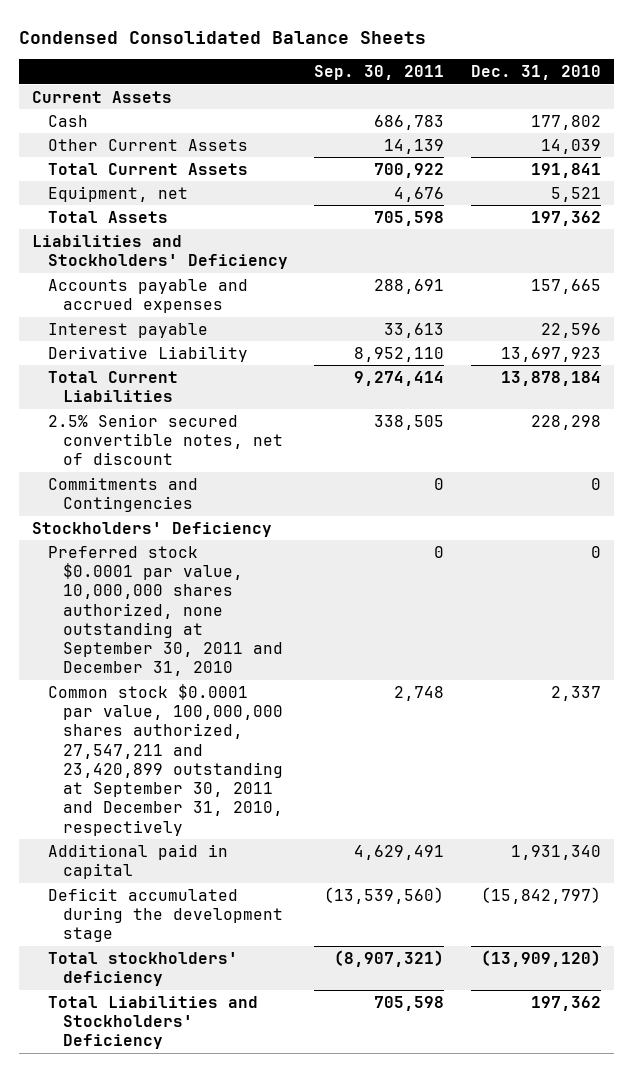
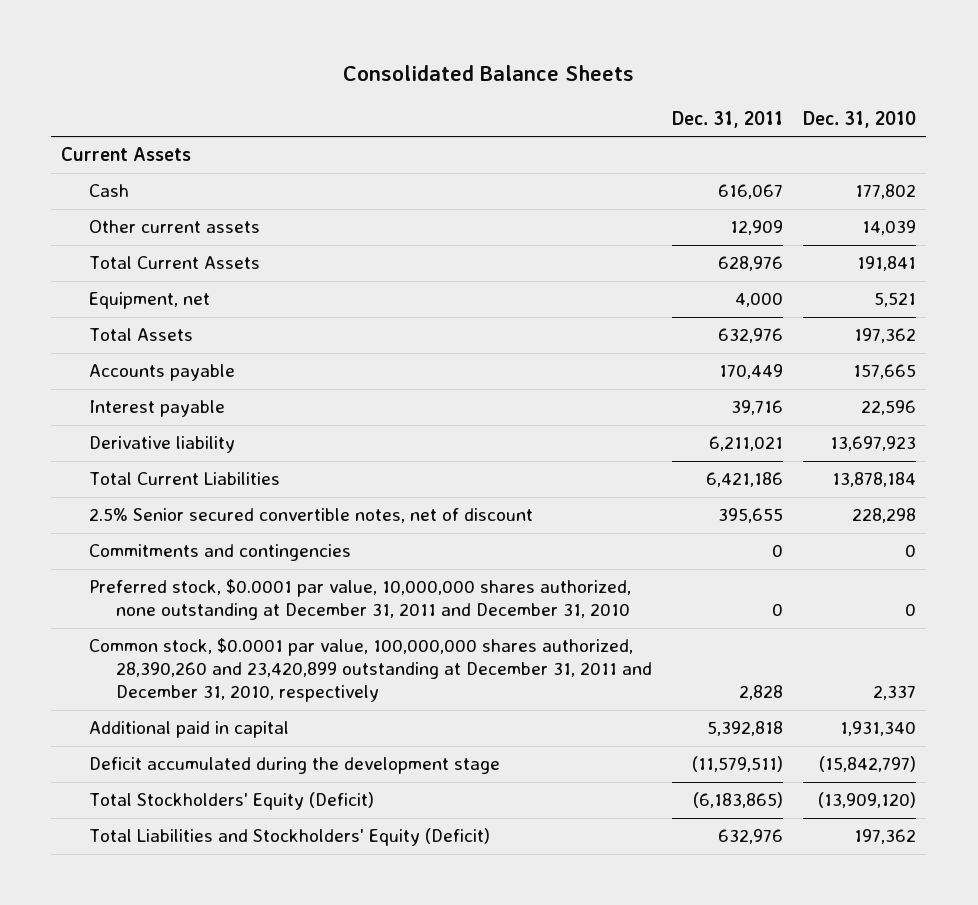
- Condensed Consolidated Balance Sheets
+ Consolidated Balance Sheets
- | Sep. 30, 2011 | Dec. 31, 2010
+ | Dec. 31, 2011 | Dec. 31, 2010
- Other Current Assets | 14,139 | 14,039
+ Other current assets | 12,909 | 14,039
- Liabilities and Stockholders' Deficiency
- Accounts payable and accrued expenses | 288,691 | 157,665
+ Accounts payable | 170,449 | 157,665
- Derivative Liability | 8,952,110 | 13,697,923
+ Derivative liability | 6,211,021 | 13,697,923
- Commitments and Contingencies | 0 | 0
- Stockholders' Deficiency
- Preferred stock $0.0001 par value, 10,000,000 shares authorized, none outstanding at September 30, 2011 and December 31, 2010 | 0 | 0
- Common stock $0.0001 par value, 100,000,000 shares authorized, 27,547,211 and 23,420,899 outstanding at September 30, 2011 and December 31, 2010, respectively | 2,748 | 2,337
+ Commitments and contingencies | 0 | 0
+ Preferred stock, $0.0001 par value, 10,000,000 shares authorized, none outstanding at December 31, 2011 and December 31, 2010 | 0 | 0
+ Common stock, $0.0001 par value, 100,000,000 shares authorized, 28,390,260 and 23,420,899 outstanding at December 31, 2011 and December 31, 2010, respectively | 2,828 | 2,337
- Total stockholders' deficiency | (8,907,321) | (13,909,120)
- Total Liabilities and Stockholders' Deficiency | 705,598 | 197,362
+ Total Stockholders' Equity (Deficit) | (6,183,865) | (13,909,120)
+ Total Liabilities and Stockholders' Equity (Deficit) | 632,976 | 197,362

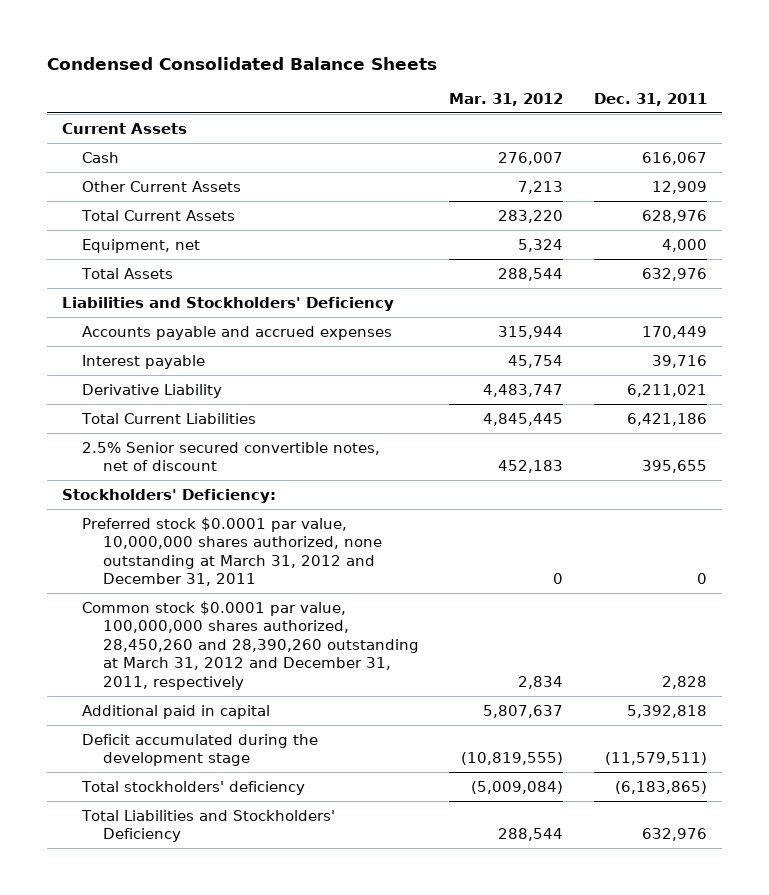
- Consolidated Balance Sheets
+ Condensed Consolidated Balance Sheets
- | Dec. 31, 2011 | Dec. 31, 2010
+ | Mar. 31, 2012 | Dec. 31, 2011
- Other current assets | 12,909 | 14,039
+ Other Current Assets | 7,213 | 12,909
- Accounts payable | 170,449 | 157,665
+ Liabilities and Stockholders' Deficiency
+ Accounts payable and accrued expenses | 315,944 | 170,449
- Derivative liability | 6,211,021 | 13,697,923
+ Derivative Liability | 4,483,747 | 6,211,021
- Commitments and contingencies | 0 | 0
- Preferred stock, $0.0001 par value, 10,000,000 shares authorized, none outstanding at December 31, 2011 and December 31, 2010 | 0 | 0
- Common stock, $0.0001 par value, 100,000,000 shares authorized, 28,390,260 and 23,420,899 outstanding at December 31, 2011 and December 31, 2010, respectively | 2,828 | 2,337
+ Stockholders' Deficiency:
+ Preferred stock $0.0001 par value, 10,000,000 shares authorized, none outstanding at March 31, 2012 and December 31, 2011 | 0 | 0
+ Common stock $0.0001 par value, 100,000,000 shares authorized, 28,450,260 and 28,390,260 outstanding at March 31, 2012 and December 31, 2011, respectively | 2,834 | 2,828
- Total Stockholders' Equity (Deficit) | (6,183,865) | (13,909,120)
- Total Liabilities and Stockholders' Equity (Deficit) | 632,976 | 197,362
+ Total stockholders' deficiency | (5,009,084) | (6,183,865)
+ Total Liabilities and Stockholders' Deficiency | 288,544 | 632,976

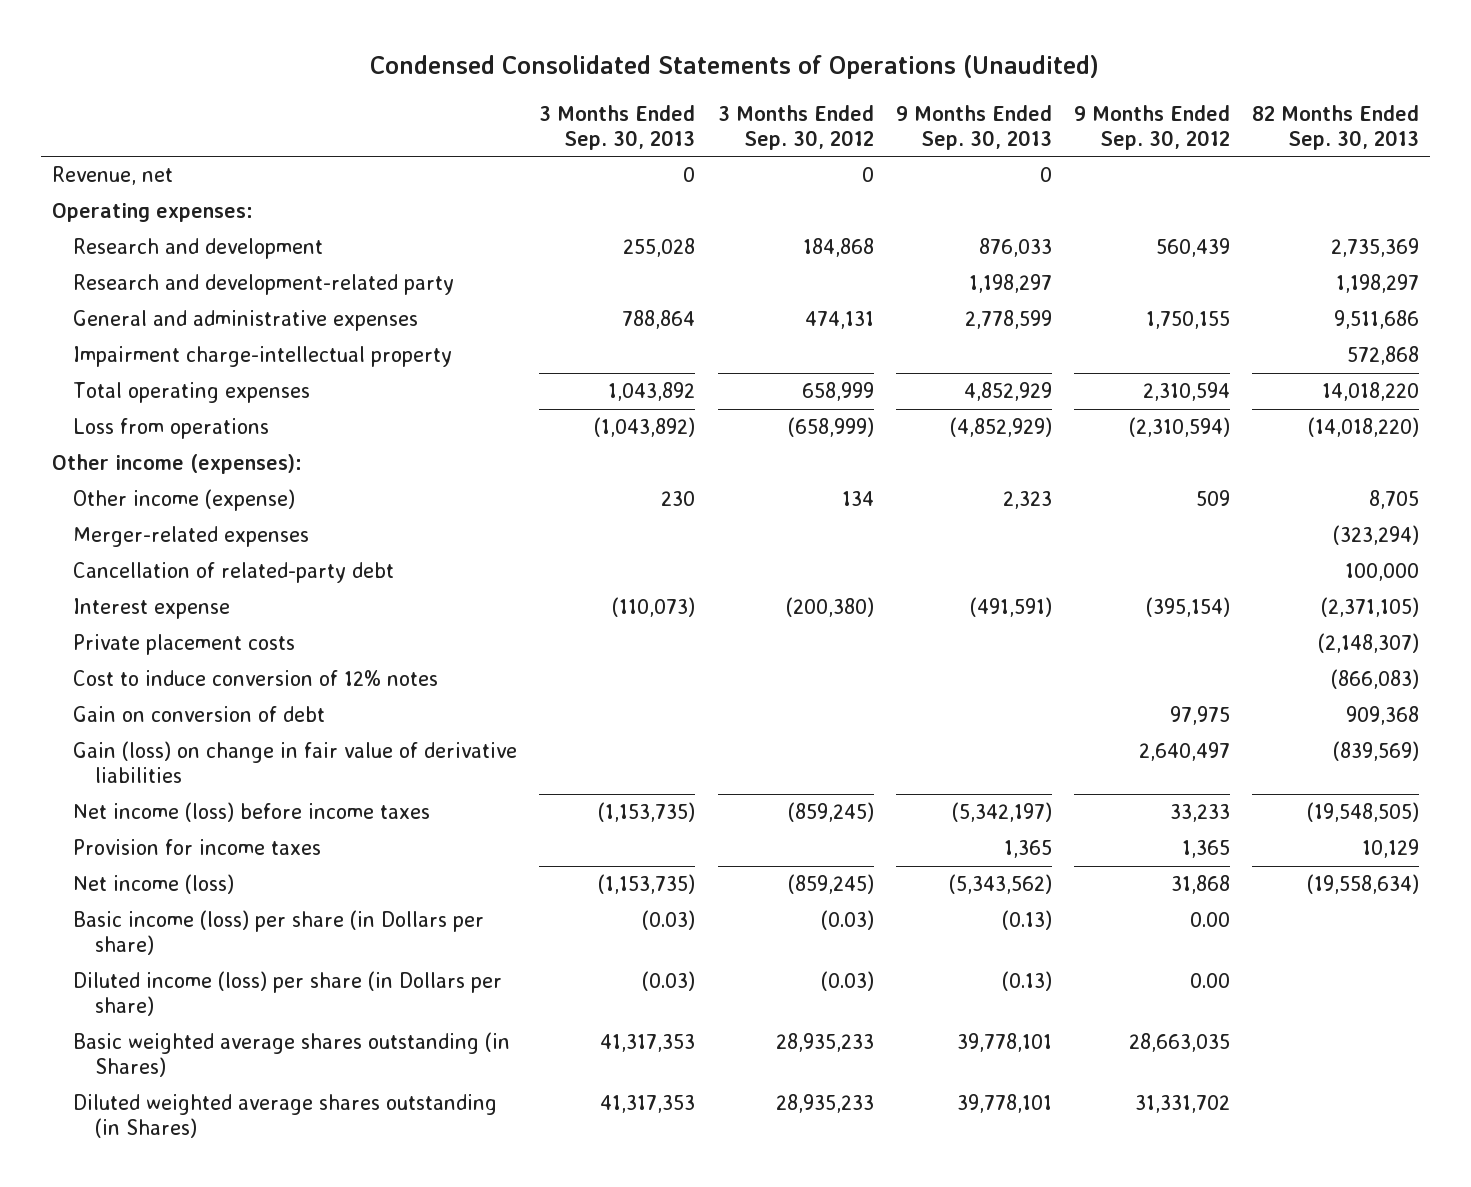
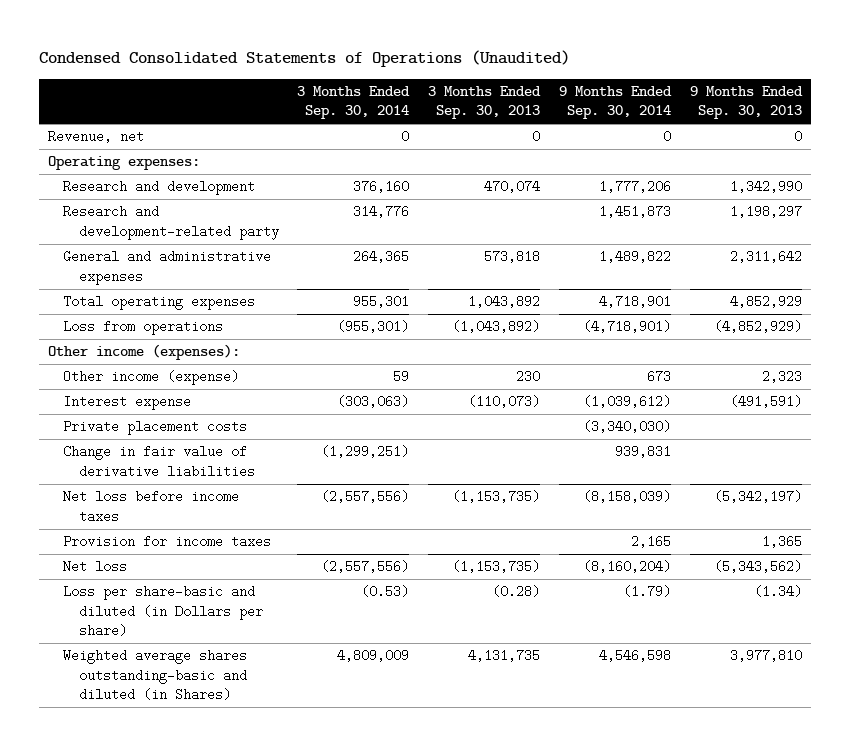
- | 3 Months Ended Sep. 30, 2013 | 3 Months Ended Sep. 30, 2012 | 9 Months Ended Sep. 30, 2013 | 9 Months Ended Sep. 30, 2012 | 82 Months Ended Sep. 30, 2013
+ | 3 Months Ended Sep. 30, 2014 | 3 Months Ended Sep. 30, 2013 | 9 Months Ended Sep. 30, 2014 | 9 Months Ended Sep. 30, 2013
- Research and development | 255,028 | 184,868 | 876,033 | 560,439 | 2,735,369
+ Research and development | 376,160 | 470,074 | 1,777,206 | 1,342,990
- General and administrative expenses | 788,864 | 474,131 | 2,778,599 | 1,750,155 | 9,511,686
- Impairment charge-intellectual property | | | | | 572,868
+ General and administrative expenses | 264,365 | 573,818 | 1,489,822 | 2,311,642
- Merger-related expenses | | | | | (323,294)
- Cancellation of related-party debt | | | | | 100,000
- Cost to induce conversion of 12% notes | | | | | (866,083)
- Gain on conversion of debt | | | | 97,975 | 909,368
- Gain (loss) on change in fair value of derivative liabilities | | | | 2,640,497 | (839,569)
- Net income (loss) before income taxes | (1,153,735) | (859,245) | (5,342,197) | 33,233 | (19,548,505)
+ Change in fair value of derivative liabilities | (1,299,251) | | 939,831 |
+ Net loss before income taxes | (2,557,556) | (1,153,735) | (8,158,039) | (5,342,197)
- Net income (loss) | (1,153,735) | (859,245) | (5,343,562) | 31,868 | (19,558,634)
- Basic income (loss) per share (in Dollars per share) | (0.03) | (0.03) | (0.13) | 0.00 |
- Diluted income (loss) per share (in Dollars per share) | (0.03) | (0.03) | (0.13) | 0.00 |
- Basic weighted average shares outstanding (in Shares) | 41,317,353 | 28,935,233 | 39,778,101 | 28,663,035 |
- Diluted weighted average shares outstanding (in Shares) | 41,317,353 | 28,935,233 | 39,778,101 | 31,331,702 |
+ Net loss | (2,557,556) | (1,153,735) | (8,160,204) | (5,343,562)
+ Loss per share-basic and diluted (in Dollars per share) | (0.53) | (0.28) | (1.79) | (1.34)
+ Weighted average shares outstanding-basic and diluted (in Shares) | 4,809,009 | 4,131,735 | 4,546,598 | 3,977,810

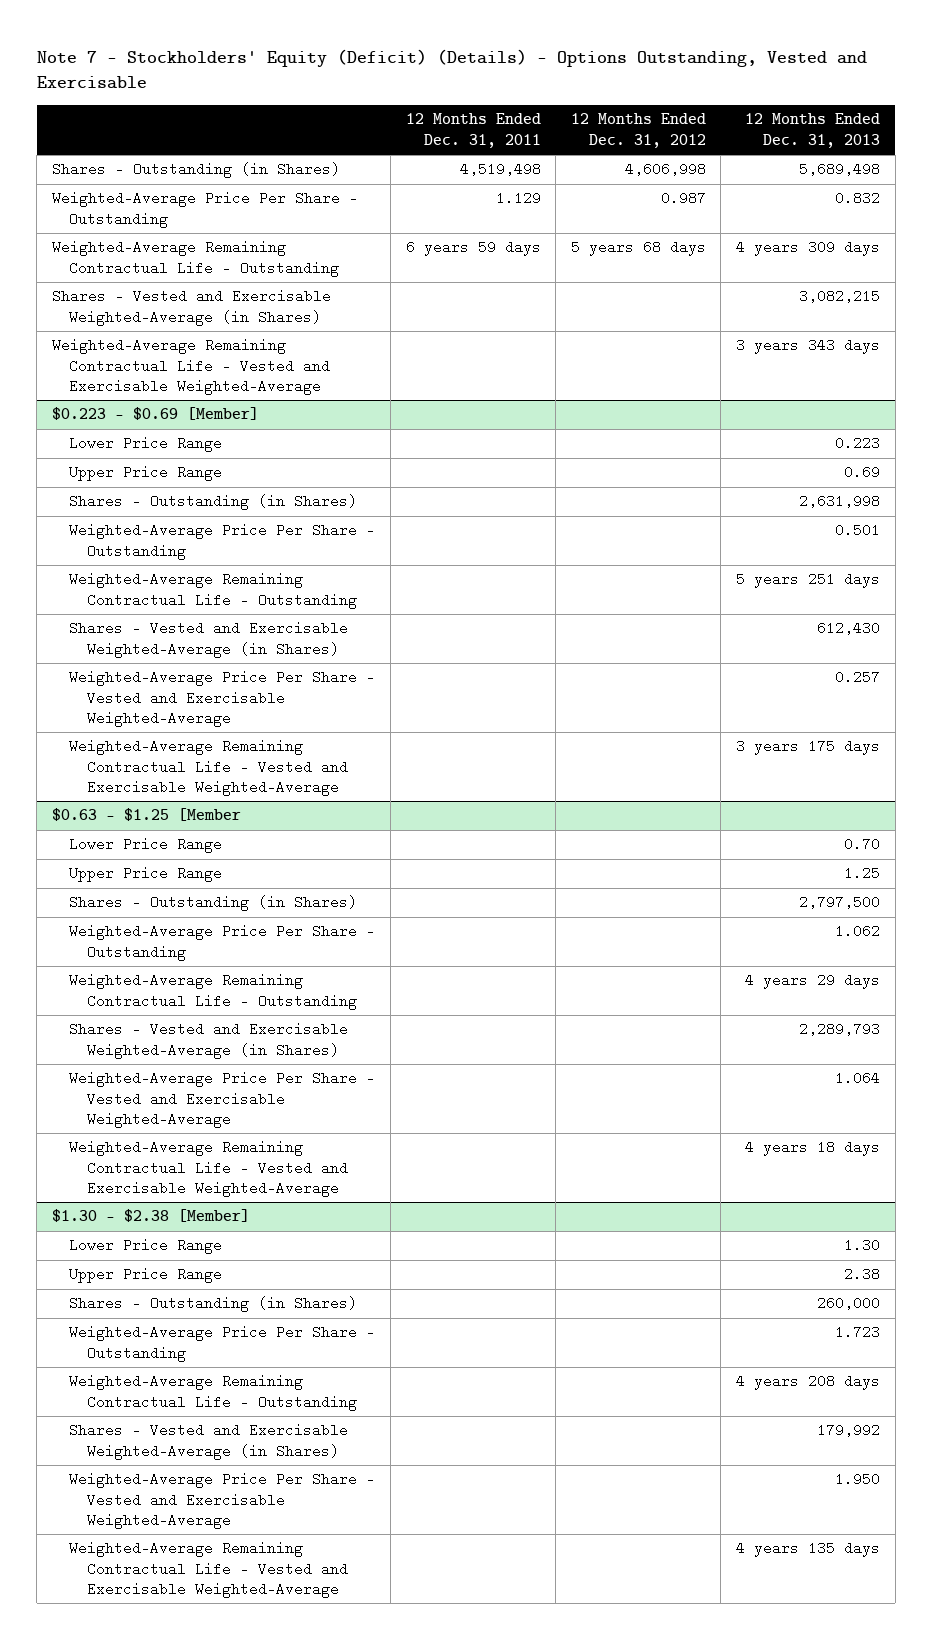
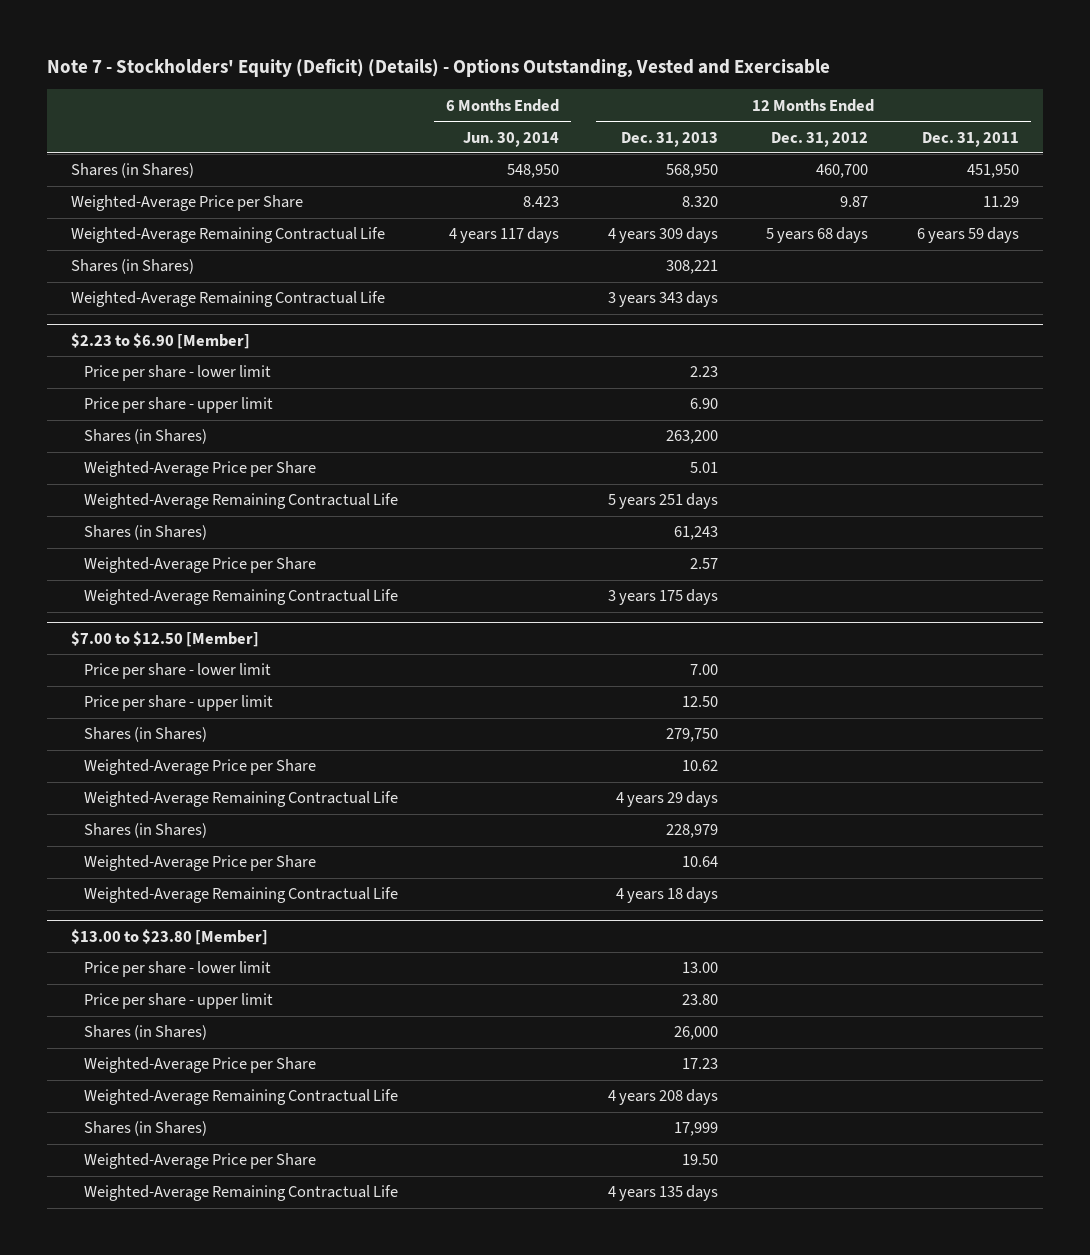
- | 12 Months Ended Dec. 31, 2011 | 12 Months Ended Dec. 31, 2012 | 12 Months Ended Dec. 31, 2013
+ | 6 Months Ended Jun. 30, 2014 | 12 Months Ended Dec. 31, 2013 | 12 Months Ended Dec. 31, 2012 | 12 Months Ended Dec. 31, 2011
- Shares - Outstanding (in Shares) | 4,519,498 | 4,606,998 | 5,689,498
- Weighted-Average Price Per Share - Outstanding | 1.129 | 0.987 | 0.832
- Weighted-Average Remaining Contractual Life - Outstanding | 6 years 59 days | 5 years 68 days | 4 years 309 days
- Shares - Vested and Exercisable Weighted-Average (in Shares) | | | 3,082,215
- Weighted-Average Remaining Contractual Life - Vested and Exercisable Weighted-Average | | | 3 years 343 days
- $0.223 - $0.69 [Member]
- Lower Price Range | | | 0.223
- Upper Price Range | | | 0.69
- Shares - Outstanding (in Shares) | | | 2,631,998
- Weighted-Average Price Per Share - Outstanding | | | 0.501
- Weighted-Average Remaining Contractual Life - Outstanding | | | 5 years 251 days
- Shares - Vested and Exercisable Weighted-Average (in Shares) | | | 612,430
- Weighted-Average Price Per Share - Vested and Exercisable Weighted-Average | | | 0.257
- Weighted-Average Remaining Contractual Life - Vested and Exercisable Weighted-Average | | | 3 years 175 days
- $0.63 - $1.25 [Member
- Lower Price Range | | | 0.70
- Upper Price Range | | | 1.25
- Shares - Outstanding (in Shares) | | | 2,797,500
- Weighted-Average Price Per Share - Outstanding | | | 1.062
- Weighted-Average Remaining Contractual Life - Outstanding | | | 4 years 29 days
- Shares - Vested and Exercisable Weighted-Average (in Shares) | | | 2,289,793
- Weighted-Average Price Per Share - Vested and Exercisable Weighted-Average | | | 1.064
- Weighted-Average Remaining Contractual Life - Vested and Exercisable Weighted-Average | | | 4 years 18 days
- $1.30 - $2.38 [Member]
- Lower Price Range | | | 1.30
- Upper Price Range | | | 2.38
- Shares - Outstanding (in Shares) | | | 260,000
- Weighted-Average Price Per Share - Outstanding | | | 1.723
- Weighted-Average Remaining Contractual Life - Outstanding | | | 4 years 208 days
- Shares - Vested and Exercisable Weighted-Average (in Shares) | | | 179,992
- Weighted-Average Price Per Share - Vested and Exercisable Weighted-Average | | | 1.950
- Weighted-Average Remaining Contractual Life - Vested and Exercisable Weighted-Average | | | 4 years 135 days
+ Shares (in Shares) | 548,950 | 568,950 | 460,700 | 451,950
+ Weighted-Average Price per Share | 8.423 | 8.320 | 9.87 | 11.29
+ Weighted-Average Remaining Contractual Life | 4 years 117 days | 4 years 309 days | 5 years 68 days | 6 years 59 days
+ Shares (in Shares) | | 308,221 | |
+ Weighted-Average Remaining Contractual Life | | 3 years 343 days | |
+ $2.23 to $6.90 [Member]
+ Price per share - lower limit | | 2.23 | |
+ Price per share - upper limit | | 6.90 | |
+ Shares (in Shares) | | 263,200 | |
+ Weighted-Average Price per Share | | 5.01 | |
+ Weighted-Average Remaining Contractual Life | | 5 years 251 days | |
+ Shares (in Shares) | | 61,243 | |
+ Weighted-Average Price per Share | | 2.57 | |
+ Weighted-Average Remaining Contractual Life | | 3 years 175 days | |
+ $7.00 to $12.50 [Member]
+ Price per share - lower limit | | 7.00 | |
+ Price per share - upper limit | | 12.50 | |
+ Shares (in Shares) | | 279,750 | |
+ Weighted-Average Price per Share | | 10.62 | |
+ Weighted-Average Remaining Contractual Life | | 4 years 29 days | |
+ Shares (in Shares) | | 228,979 | |
+ Weighted-Average Price per Share | | 10.64 | |
+ Weighted-Average Remaining Contractual Life | | 4 years 18 days | |
+ $13.00 to $23.80 [Member]
+ Price per share - lower limit | | 13.00 | |
+ Price per share - upper limit | | 23.80 | |
+ Shares (in Shares) | | 26,000 | |
+ Weighted-Average Price per Share | | 17.23 | |
+ Weighted-Average Remaining Contractual Life | | 4 years 208 days | |
+ Shares (in Shares) | | 17,999 | |
+ Weighted-Average Price per Share | | 19.50 | |
+ Weighted-Average Remaining Contractual Life | | 4 years 135 days | |

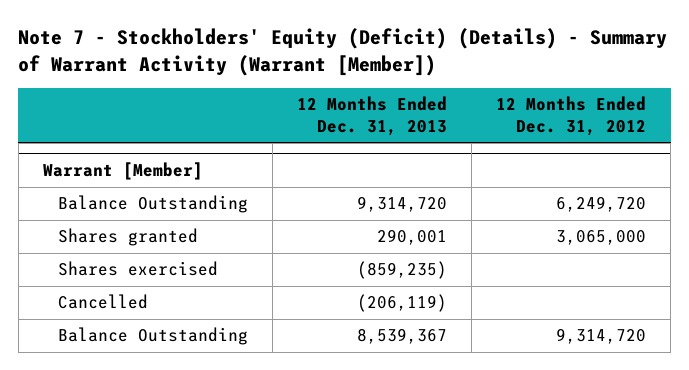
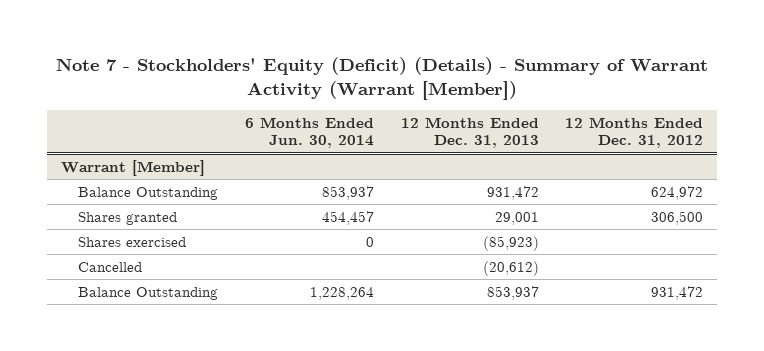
- | 12 Months Ended Dec. 31, 2013 | 12 Months Ended Dec. 31, 2012
+ | 6 Months Ended Jun. 30, 2014 | 12 Months Ended Dec. 31, 2013 | 12 Months Ended Dec. 31, 2012
@ Warrant [Member]
- Balance Outstanding | 9,314,720 | 6,249,720
- Shares granted | 290,001 | 3,065,000
- Shares exercised | (859,235) |
- Cancelled | (206,119) |
- Balance Outstanding | 8,539,367 | 9,314,720
+ Balance Outstanding | 853,937 | 931,472 | 624,972
+ Shares granted | 454,457 | 29,001 | 306,500
+ Shares exercised | 0 | (85,923) |
+ Cancelled | | (20,612) |
+ Balance Outstanding | 1,228,264 | 853,937 | 931,472

